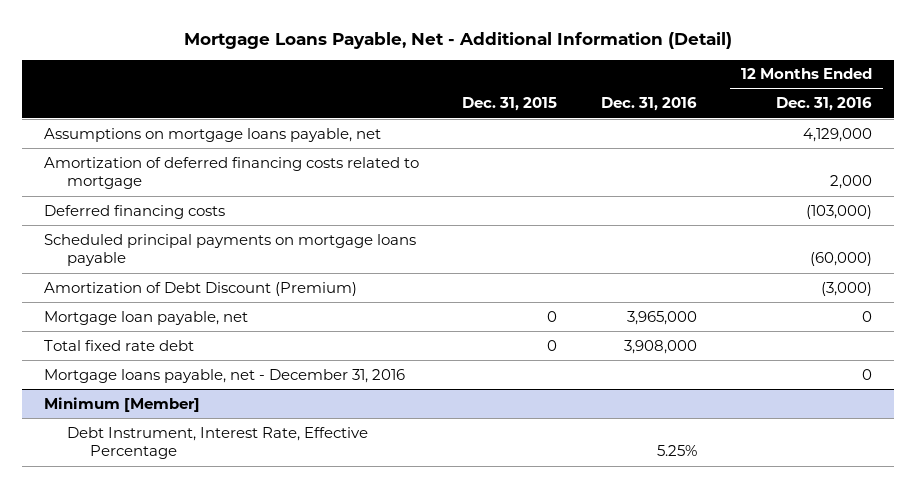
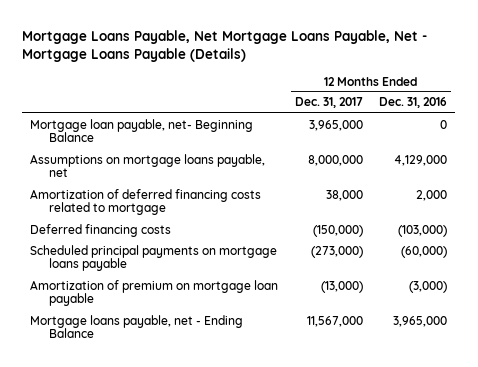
- Mortgage Loans Payable, Net - Additional Information (Detail)
+ Mortgage Loans Payable, Net Mortgage Loans Payable, Net - Mortgage Loans Payable (Details)
- | Dec. 31, 2015 | Dec. 31, 2016 | 12 Months Ended Dec. 31, 2016
+ | 12 Months Ended Dec. 31, 2017 | 12 Months Ended Dec. 31, 2016
+ Mortgage loan payable, net- Beginning Balance | 3,965,000 | 0
- Amortization of Debt Discount (Premium) | | | (3,000)
- Mortgage loan payable, net | 0 | 3,965,000 | 0
- Total fixed rate debt | 0 | 3,908,000 |
- Mortgage loans payable, net - December 31, 2016 | | | 0
- Minimum [Member]
- Debt Instrument, Interest Rate, Effective Percentage | | 5.25% |
+ Amortization of premium on mortgage loan payable | (13,000) | (3,000)
+ Mortgage loans payable, net - Ending Balance | 11,567,000 | 3,965,000

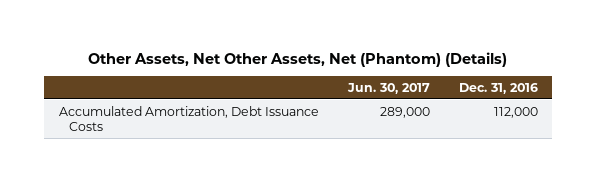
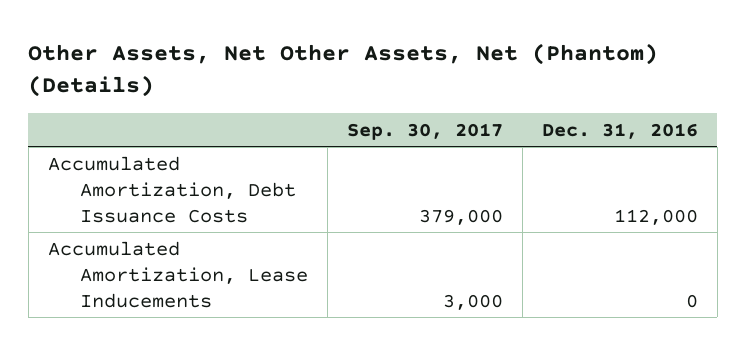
- | Jun. 30, 2017 | Dec. 31, 2016
+ | Sep. 30, 2017 | Dec. 31, 2016
+ Accumulated Amortization, Lease Inducements | 3,000 | 0

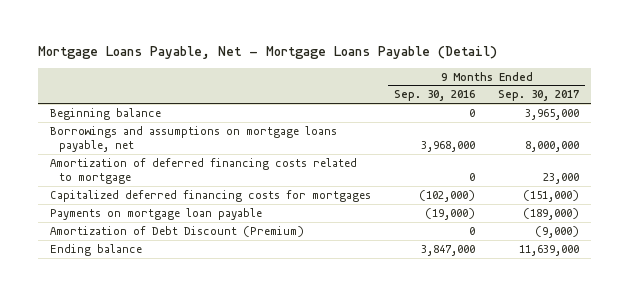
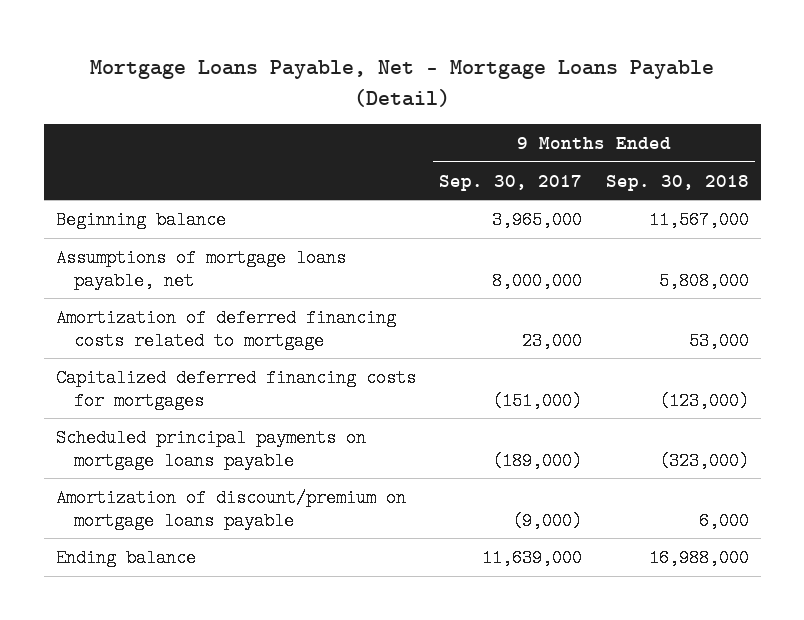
- | 9 Months Ended Sep. 30, 2016 | 9 Months Ended Sep. 30, 2017
+ | 9 Months Ended Sep. 30, 2017 | 9 Months Ended Sep. 30, 2018
- Borrowings and assumptions on mortgage loans payable, net | 3,968,000 | 8,000,000
+ Assumptions of mortgage loans payable, net | 8,000,000 | 5,808,000
- Payments on mortgage loan payable | (19,000) | (189,000)
- Amortization of Debt Discount (Premium) | 0 | (9,000)
+ Scheduled principal payments on mortgage loans payable | (189,000) | (323,000)
+ Amortization of discount/premium on mortgage loans payable | (9,000) | 6,000

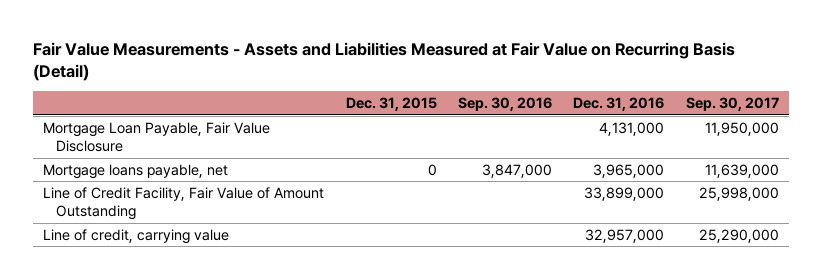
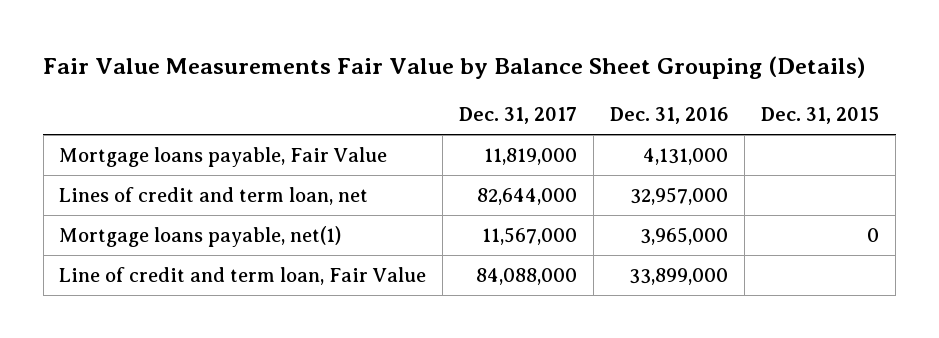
- Fair Value Measurements - Assets and Liabilities Measured at Fair Value on Recurring Basis (Detail)
+ Fair Value Measurements Fair Value by Balance Sheet Grouping (Details)
- | Dec. 31, 2015 | Sep. 30, 2016 | Dec. 31, 2016 | Sep. 30, 2017
+ | Dec. 31, 2017 | Dec. 31, 2016 | Dec. 31, 2015
- Mortgage Loan Payable, Fair Value Disclosure | | | 4,131,000 | 11,950,000
- Mortgage loans payable, net | 0 | 3,847,000 | 3,965,000 | 11,639,000
- Line of Credit Facility, Fair Value of Amount Outstanding | | | 33,899,000 | 25,998,000
- Line of credit, carrying value | | | 32,957,000 | 25,290,000
+ Mortgage loans payable, Fair Value | 11,819,000 | 4,131,000 |
+ Lines of credit and term loan, net | 82,644,000 | 32,957,000 |
+ Mortgage loans payable, net(1) | 11,567,000 | 3,965,000 | 0
+ Line of credit and term loan, Fair Value | 84,088,000 | 33,899,000 |

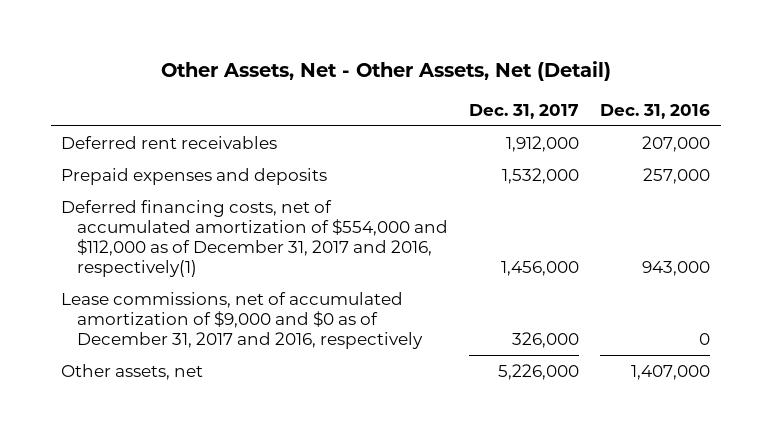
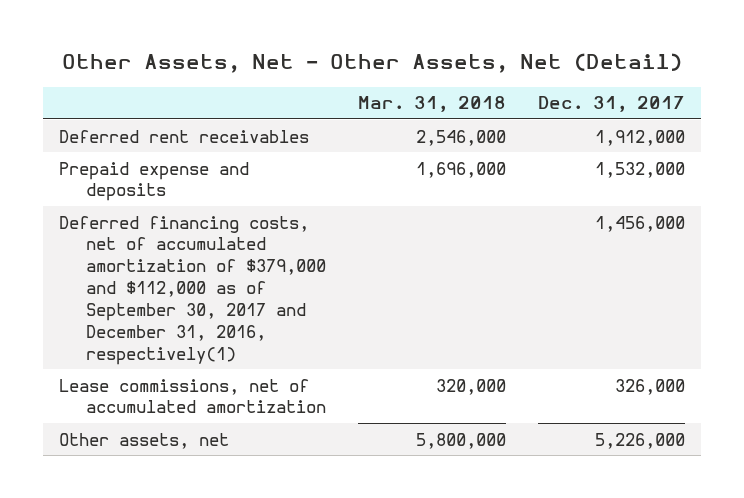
- | Dec. 31, 2017 | Dec. 31, 2016
+ | Mar. 31, 2018 | Dec. 31, 2017
- Prepaid expenses and deposits | 1,532,000 | 257,000
- Deferred financing costs, net of accumulated amortization of $554,000 and $112,000 as of December 31, 2017 and 2016, respectively(1) | 1,456,000 | 943,000
- Lease commissions, net of accumulated amortization of $9,000 and $0 as of December 31, 2017 and 2016, respectively | 326,000 | 0
+ Prepaid expense and deposits | 1,696,000 | 1,532,000
+ Deferred financing costs, net of accumulated amortization of $379,000 and $112,000 as of September 30, 2017 and December 31, 2016, respectively(1) | | 1,456,000
+ Lease commissions, net of accumulated amortization | 320,000 | 326,000

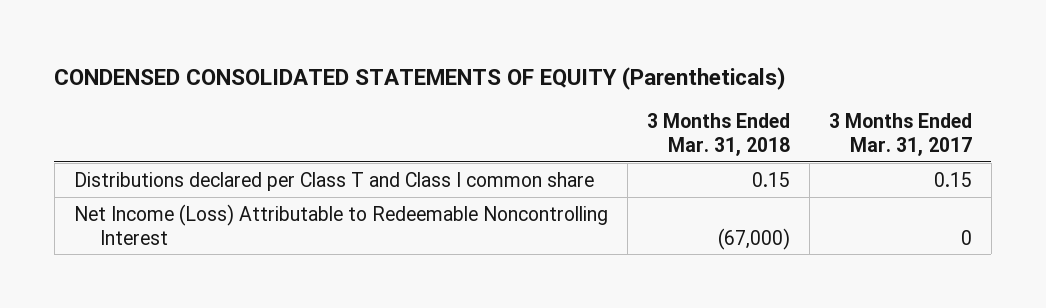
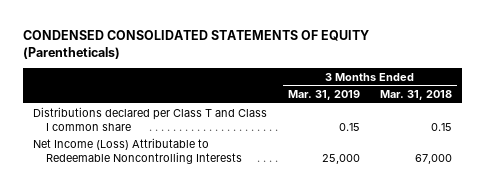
- | 3 Months Ended Mar. 31, 2018 | 3 Months Ended Mar. 31, 2017
+ | 3 Months Ended Mar. 31, 2019 | 3 Months Ended Mar. 31, 2018
- Net Income (Loss) Attributable to Redeemable Noncontrolling Interest | (67,000) | 0
+ Net Income (Loss) Attributable to Redeemable Noncontrolling Interests | 25,000 | 67,000

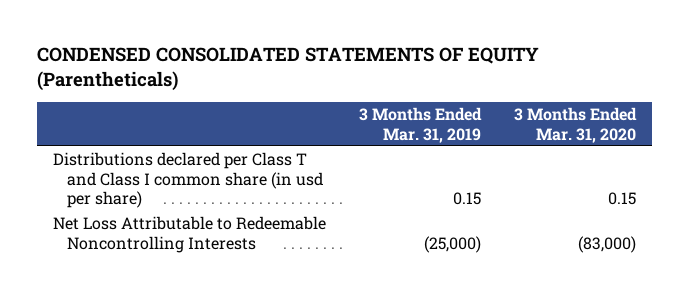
- | 3 Months Ended Mar. 31, 2019 | 3 Months Ended Mar. 31, 2018
+ | 3 Months Ended Mar. 31, 2019 | 3 Months Ended Mar. 31, 2020
- Distributions declared per Class T and Class I common share | 0.15 | 0.15
- Net Income (Loss) Attributable to Redeemable Noncontrolling Interests | 25,000 | 67,000
+ Distributions declared per Class T and Class I common share (in usd per share) | 0.15 | 0.15
+ Net Loss Attributable to Redeemable Noncontrolling Interests | (25,000) | (83,000)

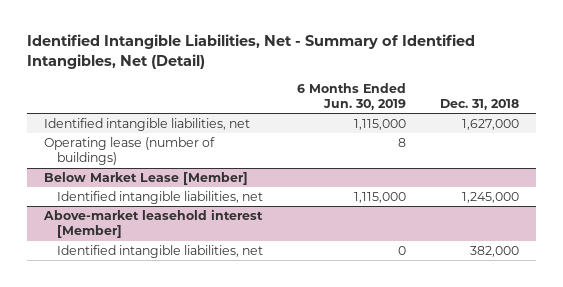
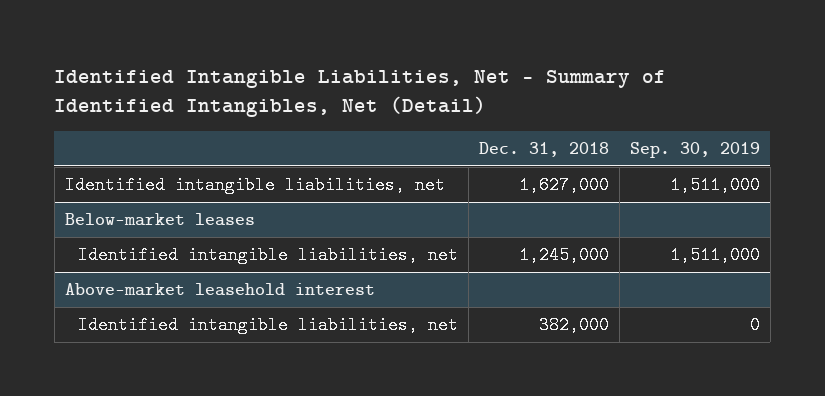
- | 6 Months Ended Jun. 30, 2019 | Dec. 31, 2018
+ | Dec. 31, 2018 | Sep. 30, 2019
- Operating lease (number of buildings) | 8 |
- Below Market Lease [Member]
+ Below-market leases
- Above-market leasehold interest [Member]
+ Above-market leasehold interest

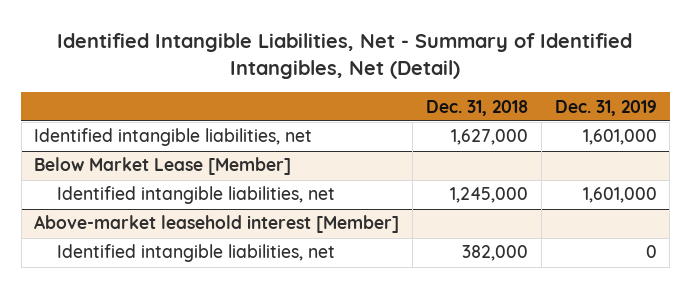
- | Dec. 31, 2018 | Sep. 30, 2019
+ | Dec. 31, 2018 | Dec. 31, 2019
- Below-market leases
+ Below Market Lease [Member]
- Above-market leasehold interest
+ Above-market leasehold interest [Member]

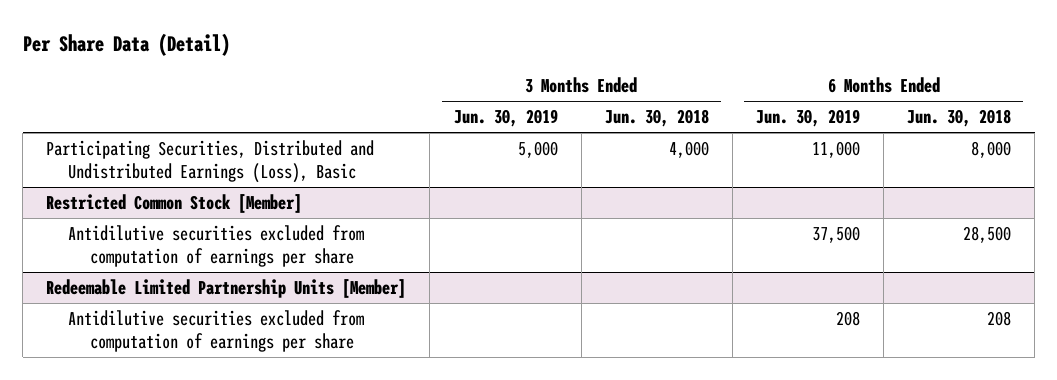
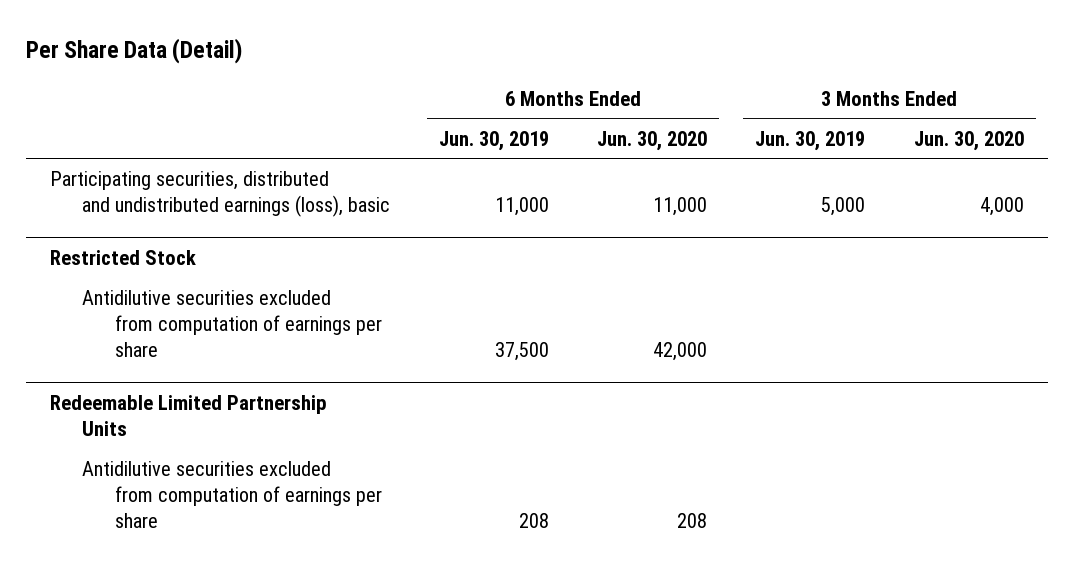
- | 3 Months Ended Jun. 30, 2019 | 3 Months Ended Jun. 30, 2018 | 6 Months Ended Jun. 30, 2019 | 6 Months Ended Jun. 30, 2018
+ | 6 Months Ended Jun. 30, 2019 | 6 Months Ended Jun. 30, 2020 | 3 Months Ended Jun. 30, 2019 | 3 Months Ended Jun. 30, 2020
- Participating Securities, Distributed and Undistributed Earnings (Loss), Basic | 5,000 | 4,000 | 11,000 | 8,000
- Restricted Common Stock [Member]
+ Participating securities, distributed and undistributed earnings (loss), basic | 11,000 | 11,000 | 5,000 | 4,000
+ Restricted Stock
- Redeemable Limited Partnership Units [Member]
+ Redeemable Limited Partnership Units

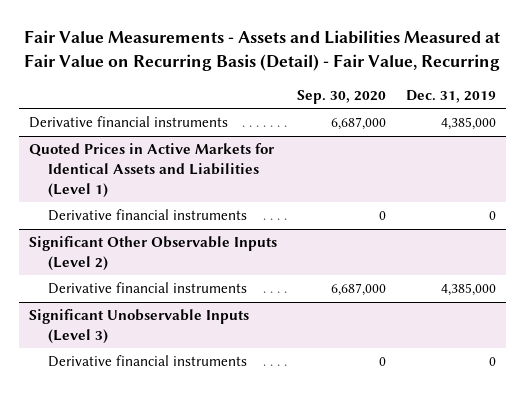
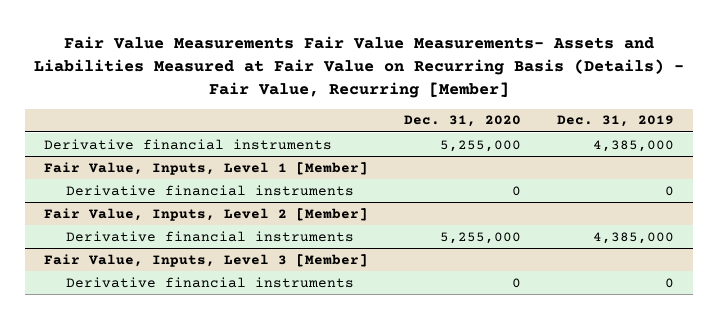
- Fair Value Measurements - Assets and Liabilities Measured at Fair Value on Recurring Basis (Detail) - Fair Value, Recurring
+ Fair Value Measurements Fair Value Measurements- Assets and Liabilities Measured at Fair Value on Recurring Basis (Details) - Fair Value, Recurring [Member]
- | Sep. 30, 2020 | Dec. 31, 2019
+ | Dec. 31, 2020 | Dec. 31, 2019
- Quoted Prices in Active Markets for Identical Assets and Liabilities (Level 1)
+ Fair Value, Inputs, Level 1 [Member]
- Significant Other Observable Inputs (Level 2)
+ Fair Value, Inputs, Level 2 [Member]
- Significant Unobservable Inputs (Level 3)
+ Fair Value, Inputs, Level 3 [Member]

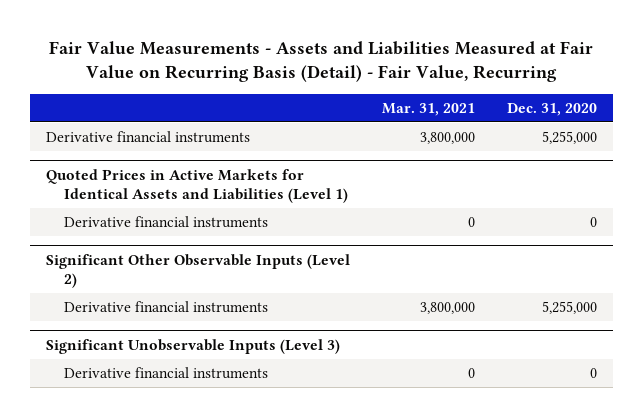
- Fair Value Measurements Fair Value Measurements- Assets and Liabilities Measured at Fair Value on Recurring Basis (Details) - Fair Value, Recurring [Member]
+ Fair Value Measurements - Assets and Liabilities Measured at Fair Value on Recurring Basis (Detail) - Fair Value, Recurring
- | Dec. 31, 2020 | Dec. 31, 2019
+ | Mar. 31, 2021 | Dec. 31, 2020
- Fair Value, Inputs, Level 1 [Member]
+ Quoted Prices in Active Markets for Identical Assets and Liabilities (Level 1)
- Fair Value, Inputs, Level 2 [Member]
+ Significant Other Observable Inputs (Level 2)
- Fair Value, Inputs, Level 3 [Member]
+ Significant Unobservable Inputs (Level 3)

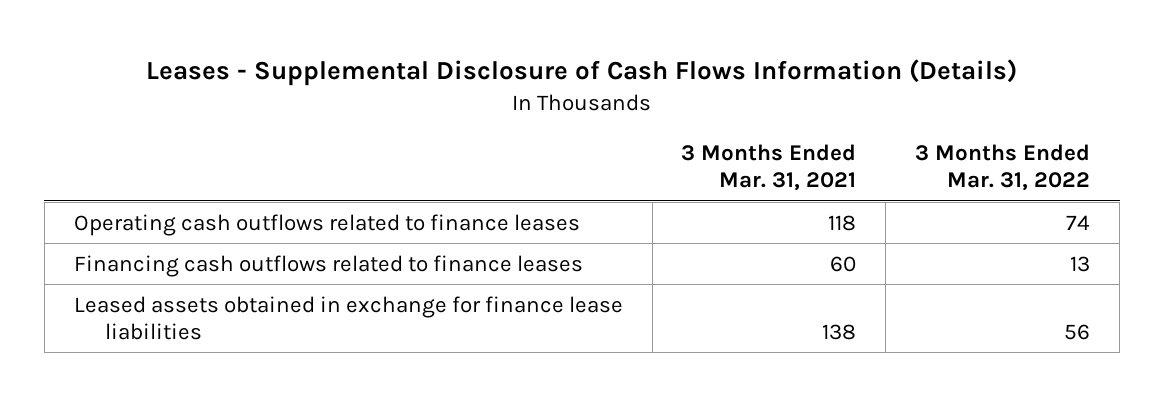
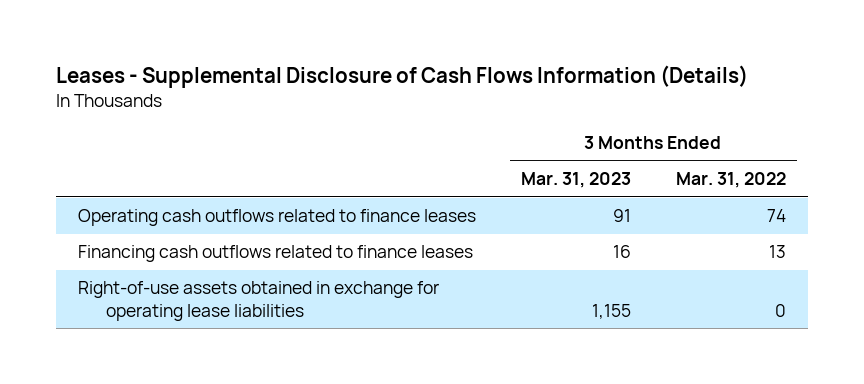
- | 3 Months Ended Mar. 31, 2021 | 3 Months Ended Mar. 31, 2022
+ | 3 Months Ended Mar. 31, 2023 | 3 Months Ended Mar. 31, 2022
- Leased assets obtained in exchange for finance lease liabilities | 138 | 56
+ Right-of-use assets obtained in exchange for operating lease liabilities | 1,155 | 0

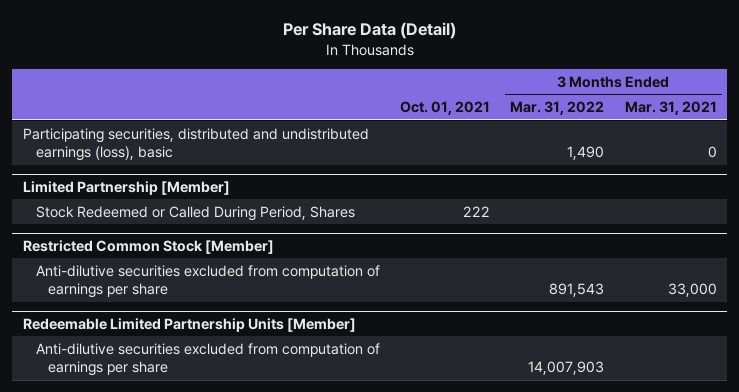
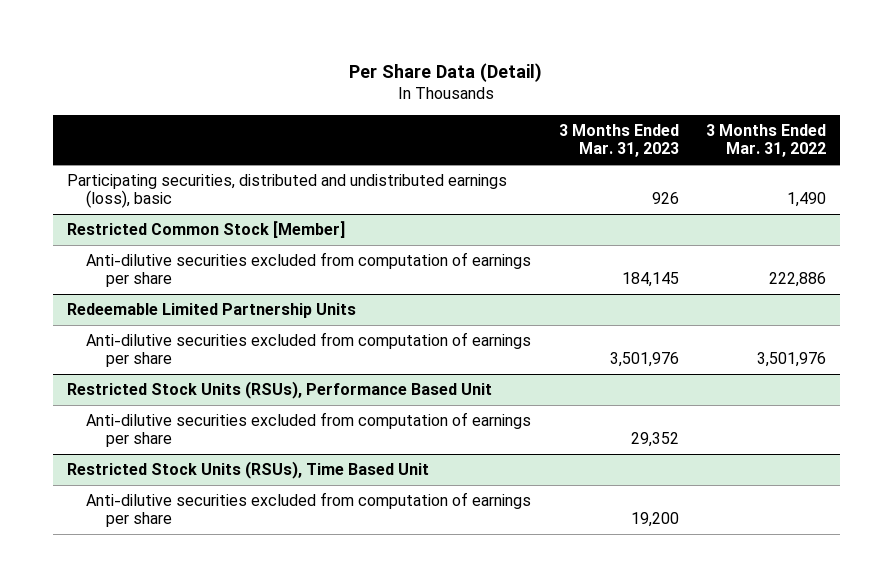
- | Oct. 01, 2021 | 3 Months Ended Mar. 31, 2022 | 3 Months Ended Mar. 31, 2021
+ | 3 Months Ended Mar. 31, 2023 | 3 Months Ended Mar. 31, 2022
- Limited Partnership [Member]
- Stock Redeemed or Called During Period, Shares | 222 | |
@ Restricted Common Stock [Member]
- Anti-dilutive securities excluded from computation of earnings per share | | 891,543 | 33,000
- Redeemable Limited Partnership Units [Member]
- Anti-dilutive securities excluded from computation of earnings per share | | 14,007,903 |
@ Restricted Common Stock [Member]
+ Anti-dilutive securities excluded from computation of earnings per share | 184,145 | 222,886
+ Redeemable Limited Partnership Units
+ Anti-dilutive securities excluded from computation of earnings per share | 3,501,976 | 3,501,976
+ Restricted Stock Units (RSUs), Performance Based Unit
+ Anti-dilutive securities excluded from computation of earnings per share | 29,352 |
+ Restricted Stock Units (RSUs), Time Based Unit
+ Anti-dilutive securities excluded from computation of earnings per share | 19,200 |

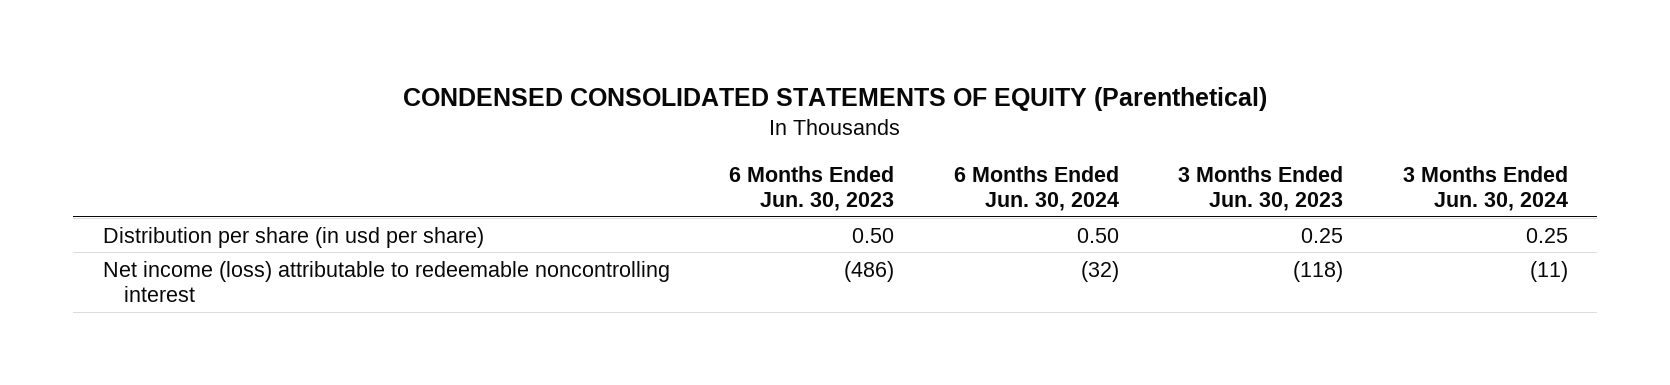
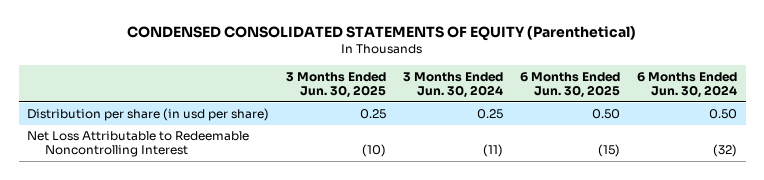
- | 6 Months Ended Jun. 30, 2023 | 6 Months Ended Jun. 30, 2024 | 3 Months Ended Jun. 30, 2023 | 3 Months Ended Jun. 30, 2024
+ | 3 Months Ended Jun. 30, 2025 | 3 Months Ended Jun. 30, 2024 | 6 Months Ended Jun. 30, 2025 | 6 Months Ended Jun. 30, 2024
- Net income (loss) attributable to redeemable noncontrolling interest | (486) | (32) | (118) | (11)
+ Net Loss Attributable to Redeemable Noncontrolling Interest | (10) | (11) | (15) | (32)

